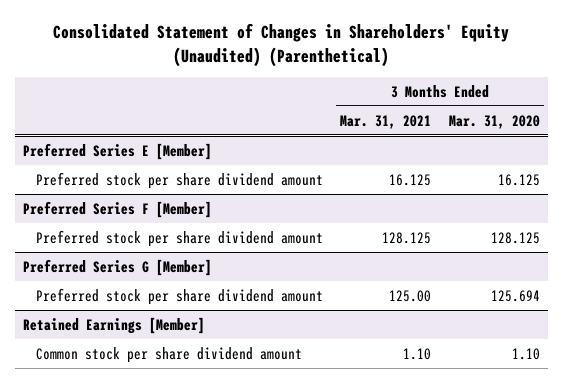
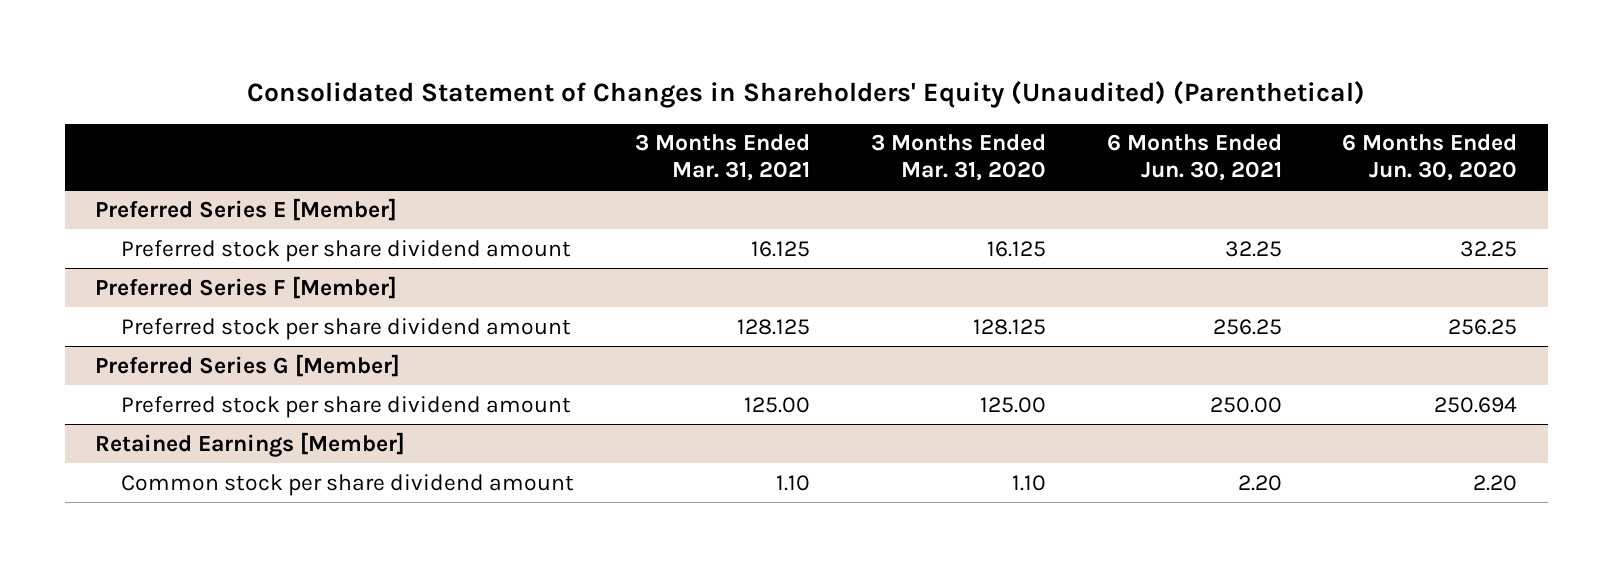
- | 3 Months Ended Mar. 31, 2021 | 3 Months Ended Mar. 31, 2020
+ | 3 Months Ended Mar. 31, 2021 | 3 Months Ended Mar. 31, 2020 | 6 Months Ended Jun. 30, 2021 | 6 Months Ended Jun. 30, 2020
@ Preferred Series G [Member]
- Preferred stock per share dividend amount | 125.00 | 125.694
+ Preferred stock per share dividend amount | 125.00 | 125.00 | 250.00 | 250.694

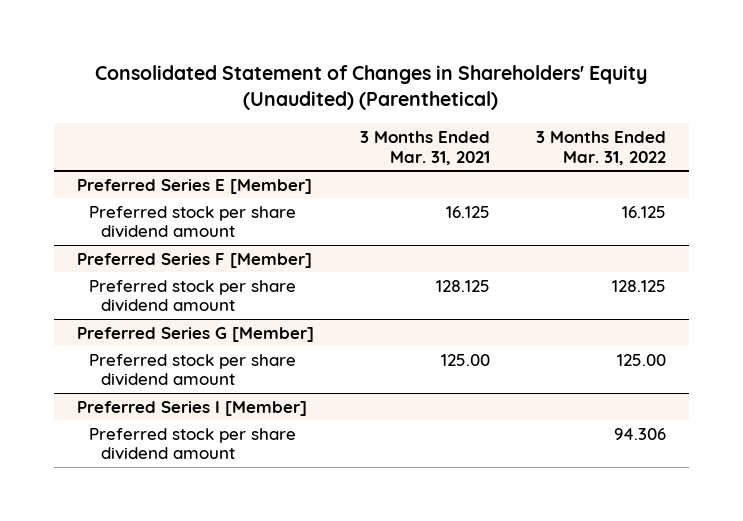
- | 3 Months Ended Mar. 31, 2021 | 3 Months Ended Mar. 31, 2020 | 6 Months Ended Jun. 30, 2021 | 6 Months Ended Jun. 30, 2020
+ | 3 Months Ended Mar. 31, 2021 | 3 Months Ended Mar. 31, 2022
- Retained Earnings [Member]
- Common stock per share dividend amount | 1.10 | 1.10 | 2.20 | 2.20
+ Preferred Series I [Member]
+ Preferred stock per share dividend amount | | 94.306

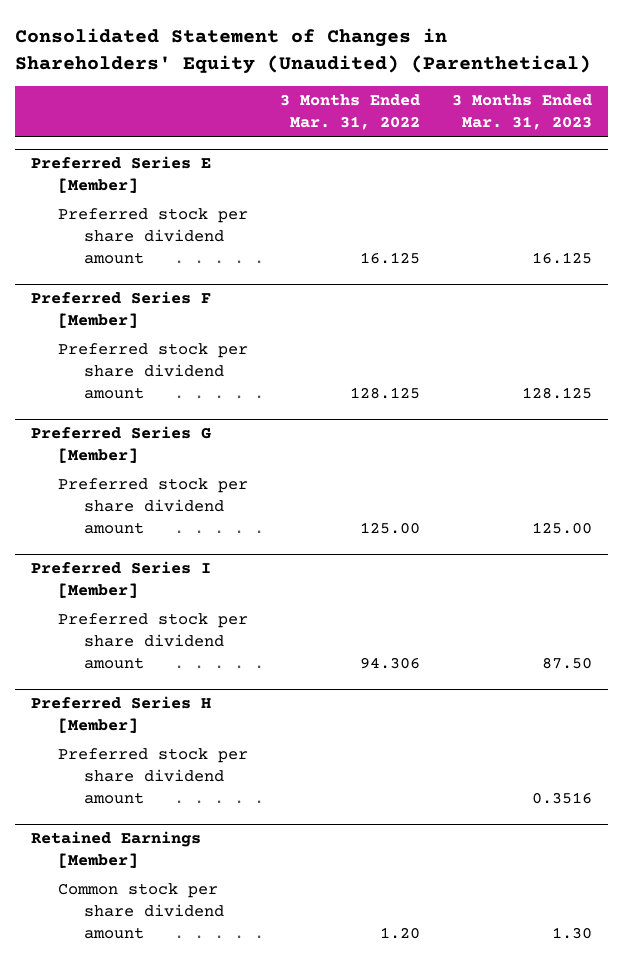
- | 3 Months Ended Mar. 31, 2021 | 3 Months Ended Mar. 31, 2022
+ | 3 Months Ended Mar. 31, 2022 | 3 Months Ended Mar. 31, 2023
+ Preferred Series H [Member]
+ Preferred stock per share dividend amount | | 0.3516
+ Retained Earnings [Member]
+ Common stock per share dividend amount | 1.20 | 1.30

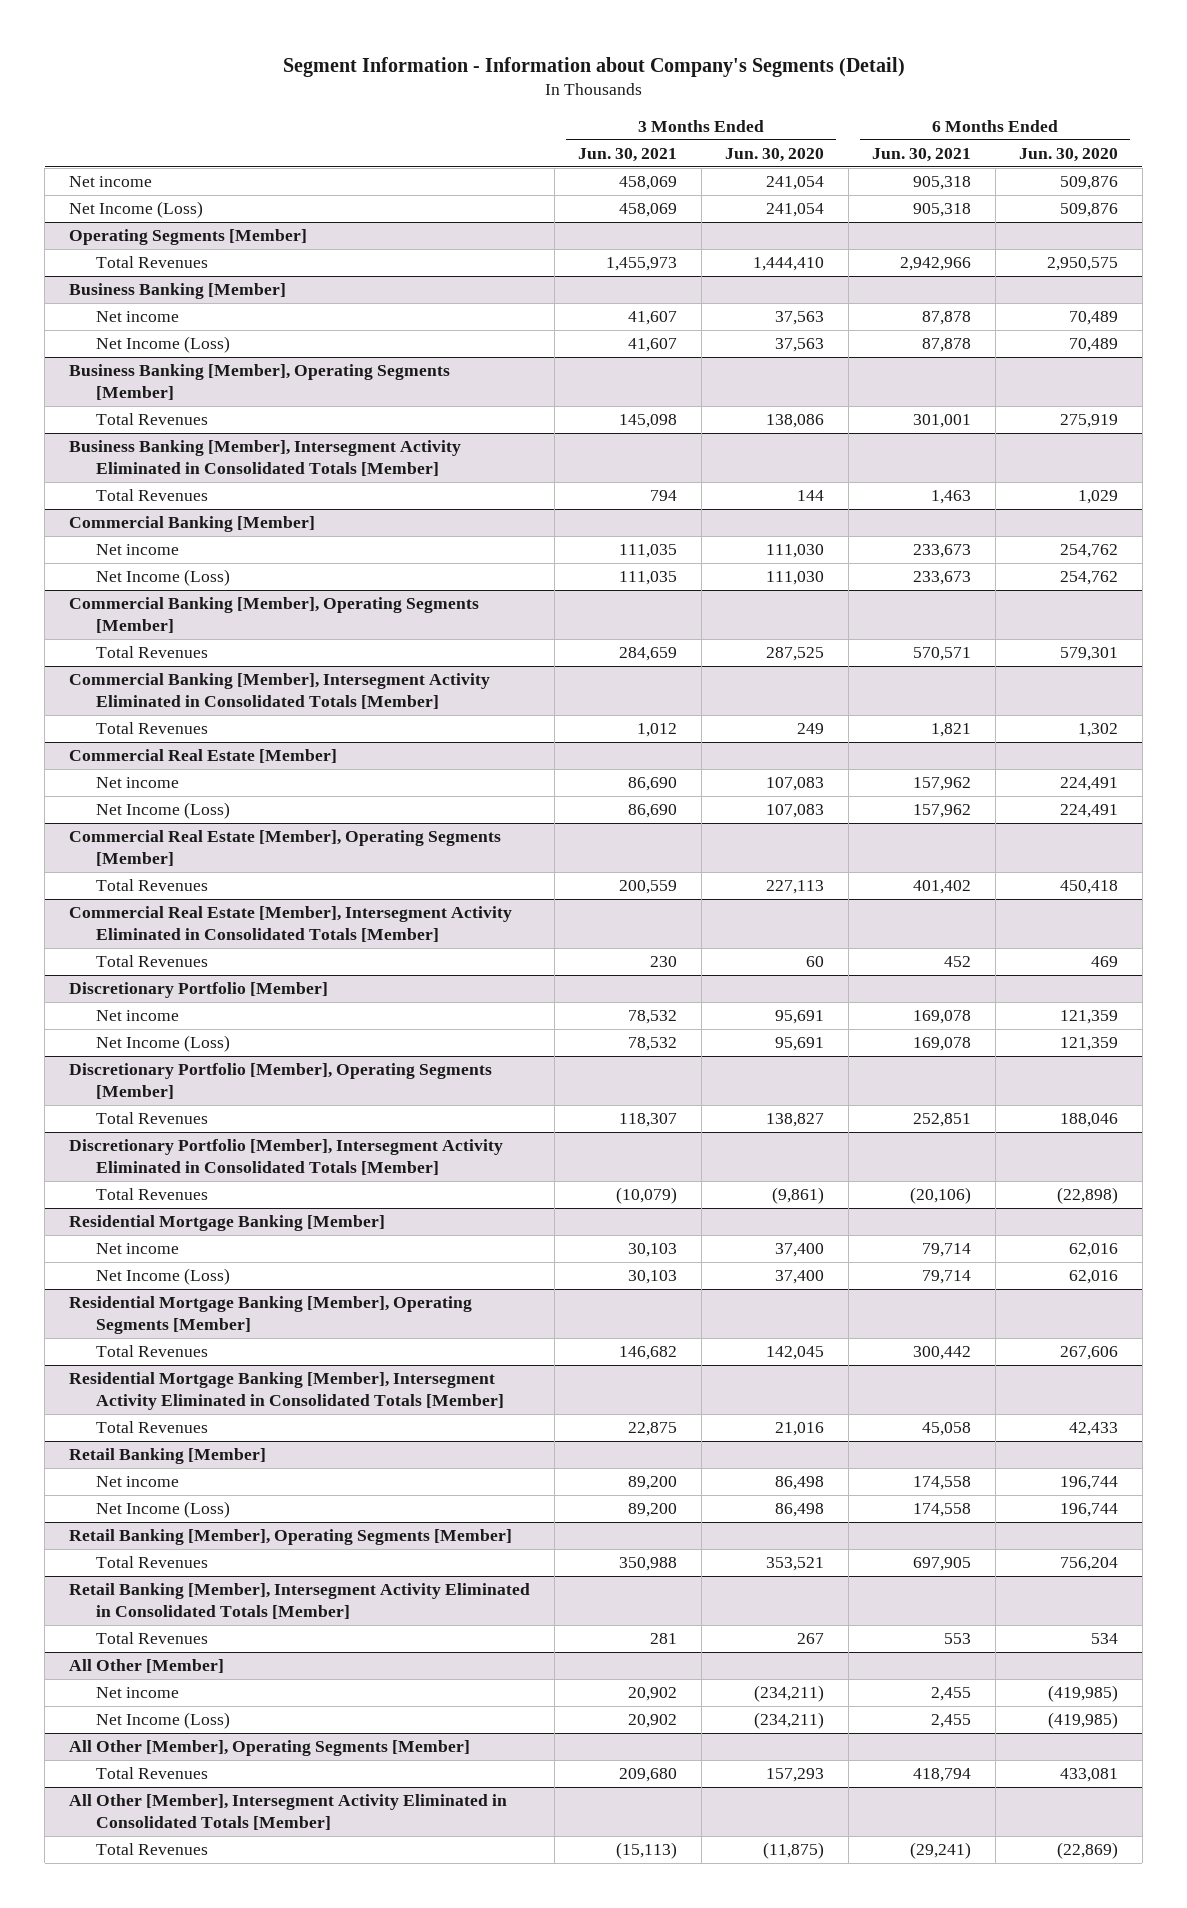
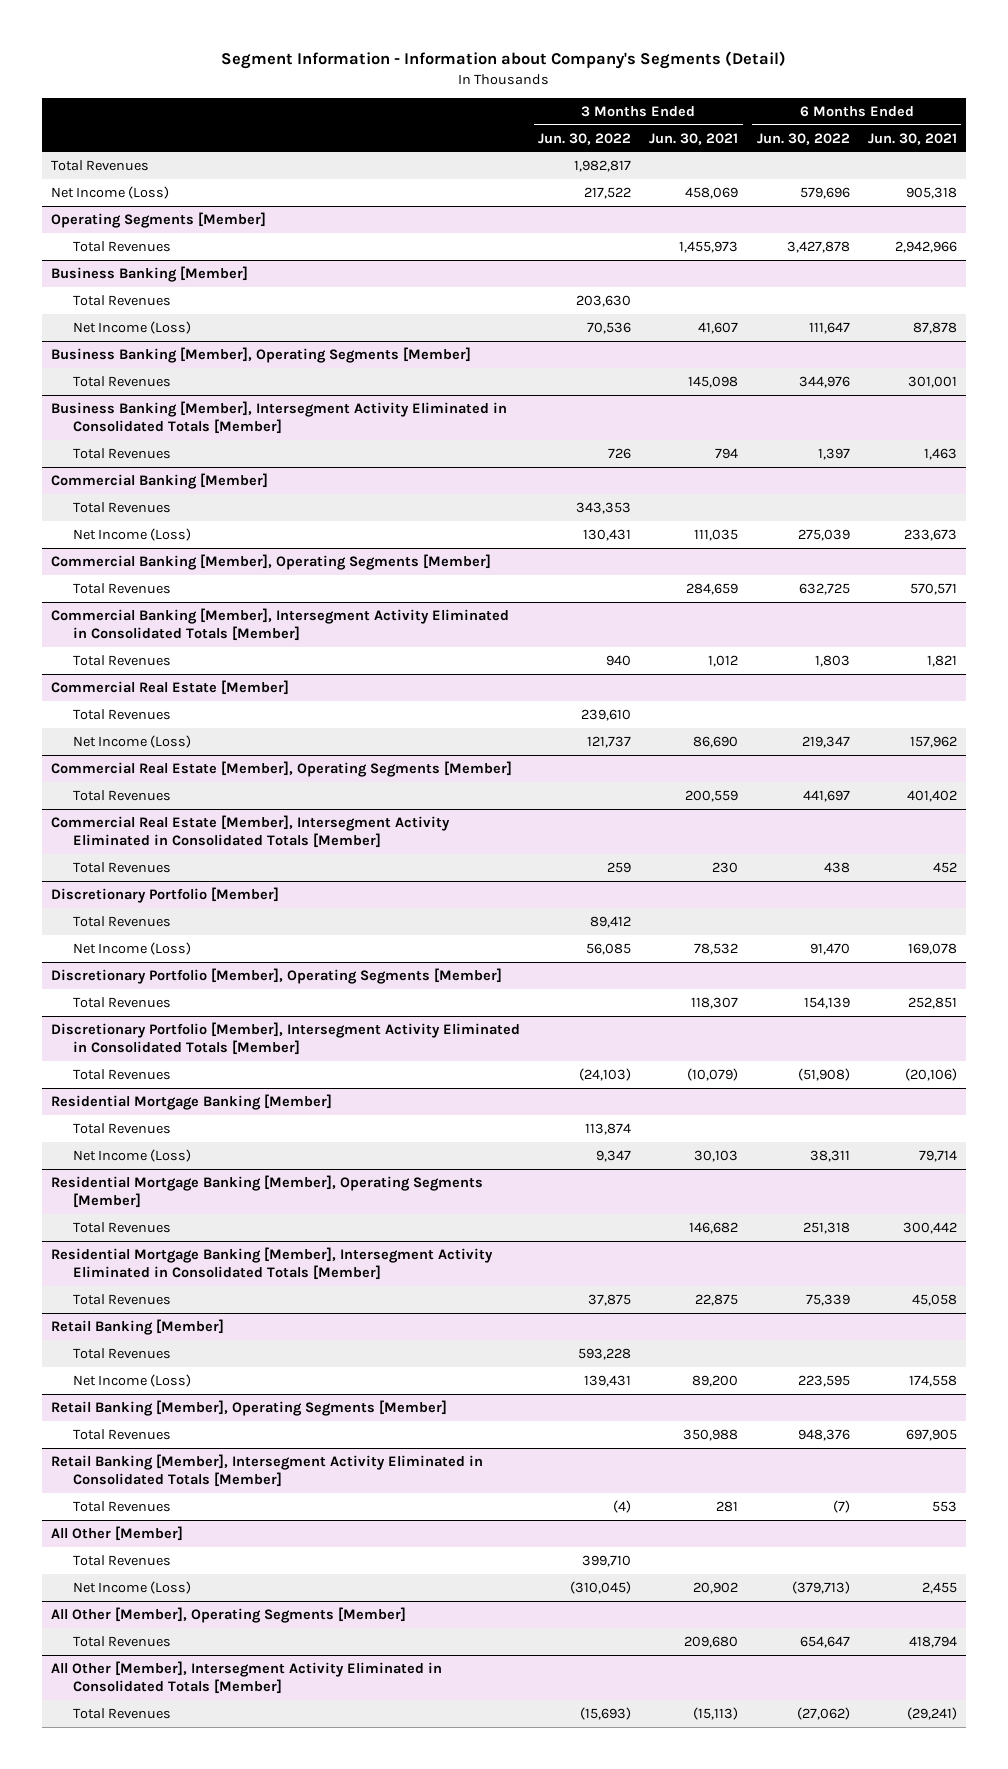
- | 3 Months Ended Jun. 30, 2021 | 3 Months Ended Jun. 30, 2020 | 6 Months Ended Jun. 30, 2021 | 6 Months Ended Jun. 30, 2020
+ | 3 Months Ended Jun. 30, 2022 | 3 Months Ended Jun. 30, 2021 | 6 Months Ended Jun. 30, 2022 | 6 Months Ended Jun. 30, 2021
- Net income | 458,069 | 241,054 | 905,318 | 509,876
+ Total Revenues | 1,982,817 | | |
@ Business Banking [Member]
- Net income | 41,607 | 37,563 | 87,878 | 70,489
+ Total Revenues | 203,630 | | |
@ Commercial Banking [Member]
- Net income | 111,035 | 111,030 | 233,673 | 254,762
+ Total Revenues | 343,353 | | |
@ Commercial Real Estate [Member]
- Net income | 86,690 | 107,083 | 157,962 | 224,491
+ Total Revenues | 239,610 | | |
@ Discretionary Portfolio [Member]
- Net income | 78,532 | 95,691 | 169,078 | 121,359
+ Total Revenues | 89,412 | | |
@ Residential Mortgage Banking [Member]
- Net income | 30,103 | 37,400 | 79,714 | 62,016
+ Total Revenues | 113,874 | | |
@ Retail Banking [Member]
- Net income | 89,200 | 86,498 | 174,558 | 196,744
+ Total Revenues | 593,228 | | |
@ All Other [Member]
- Net income | 20,902 | (234,211) | 2,455 | (419,985)
+ Total Revenues | 399,710 | | |

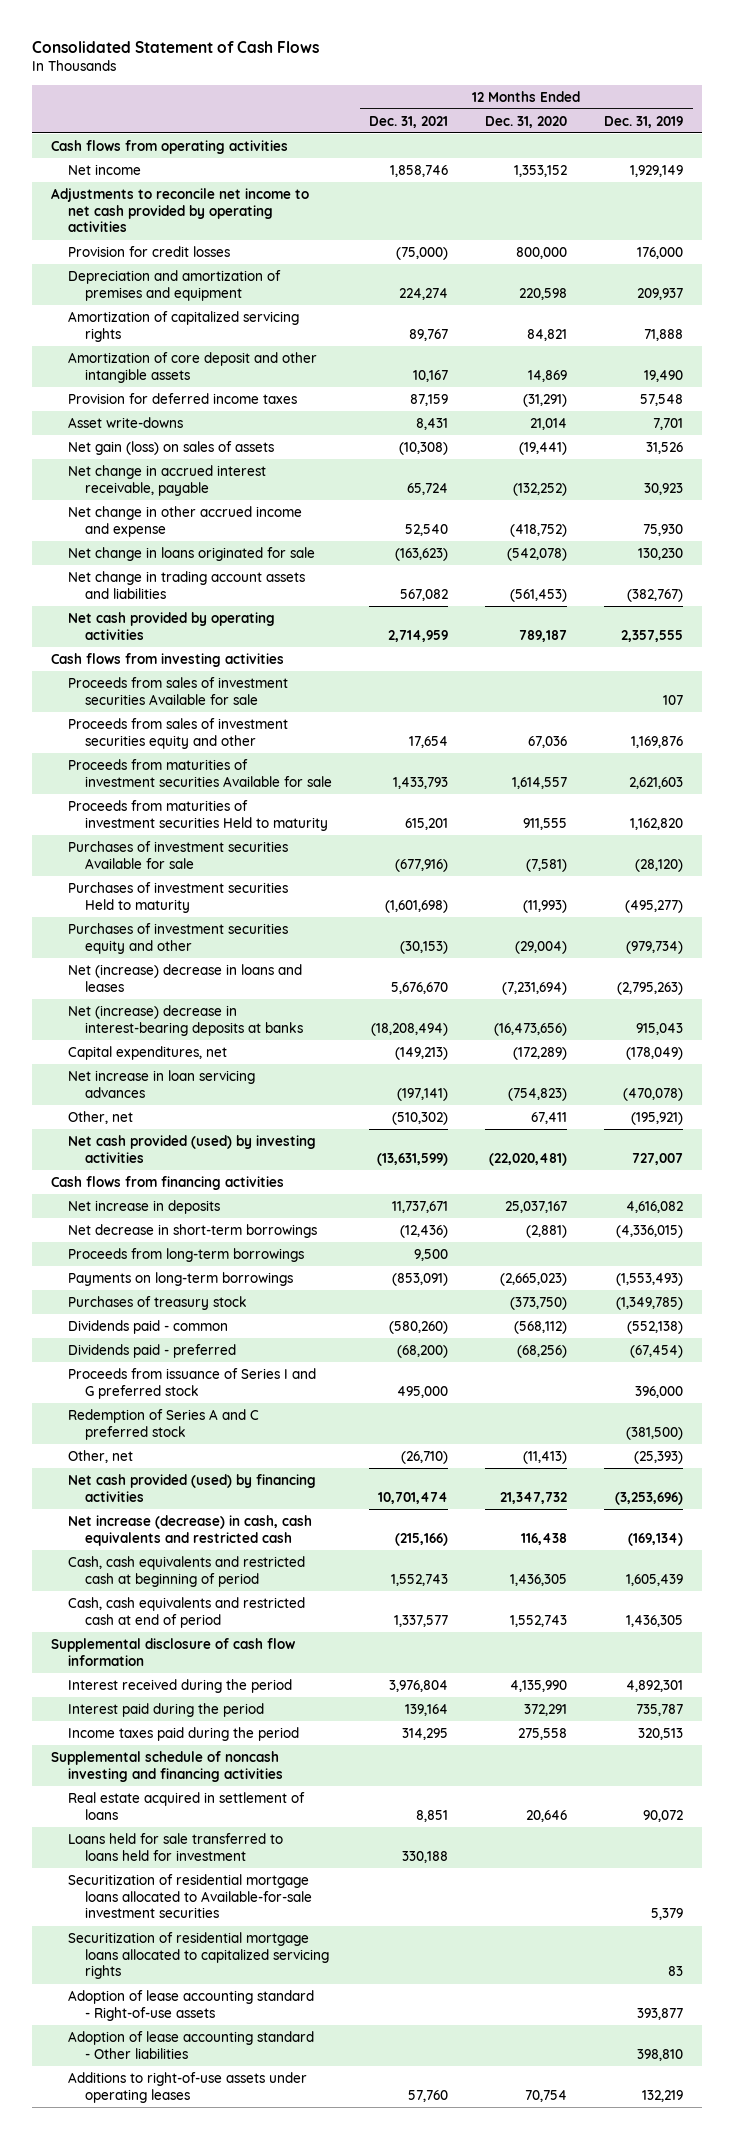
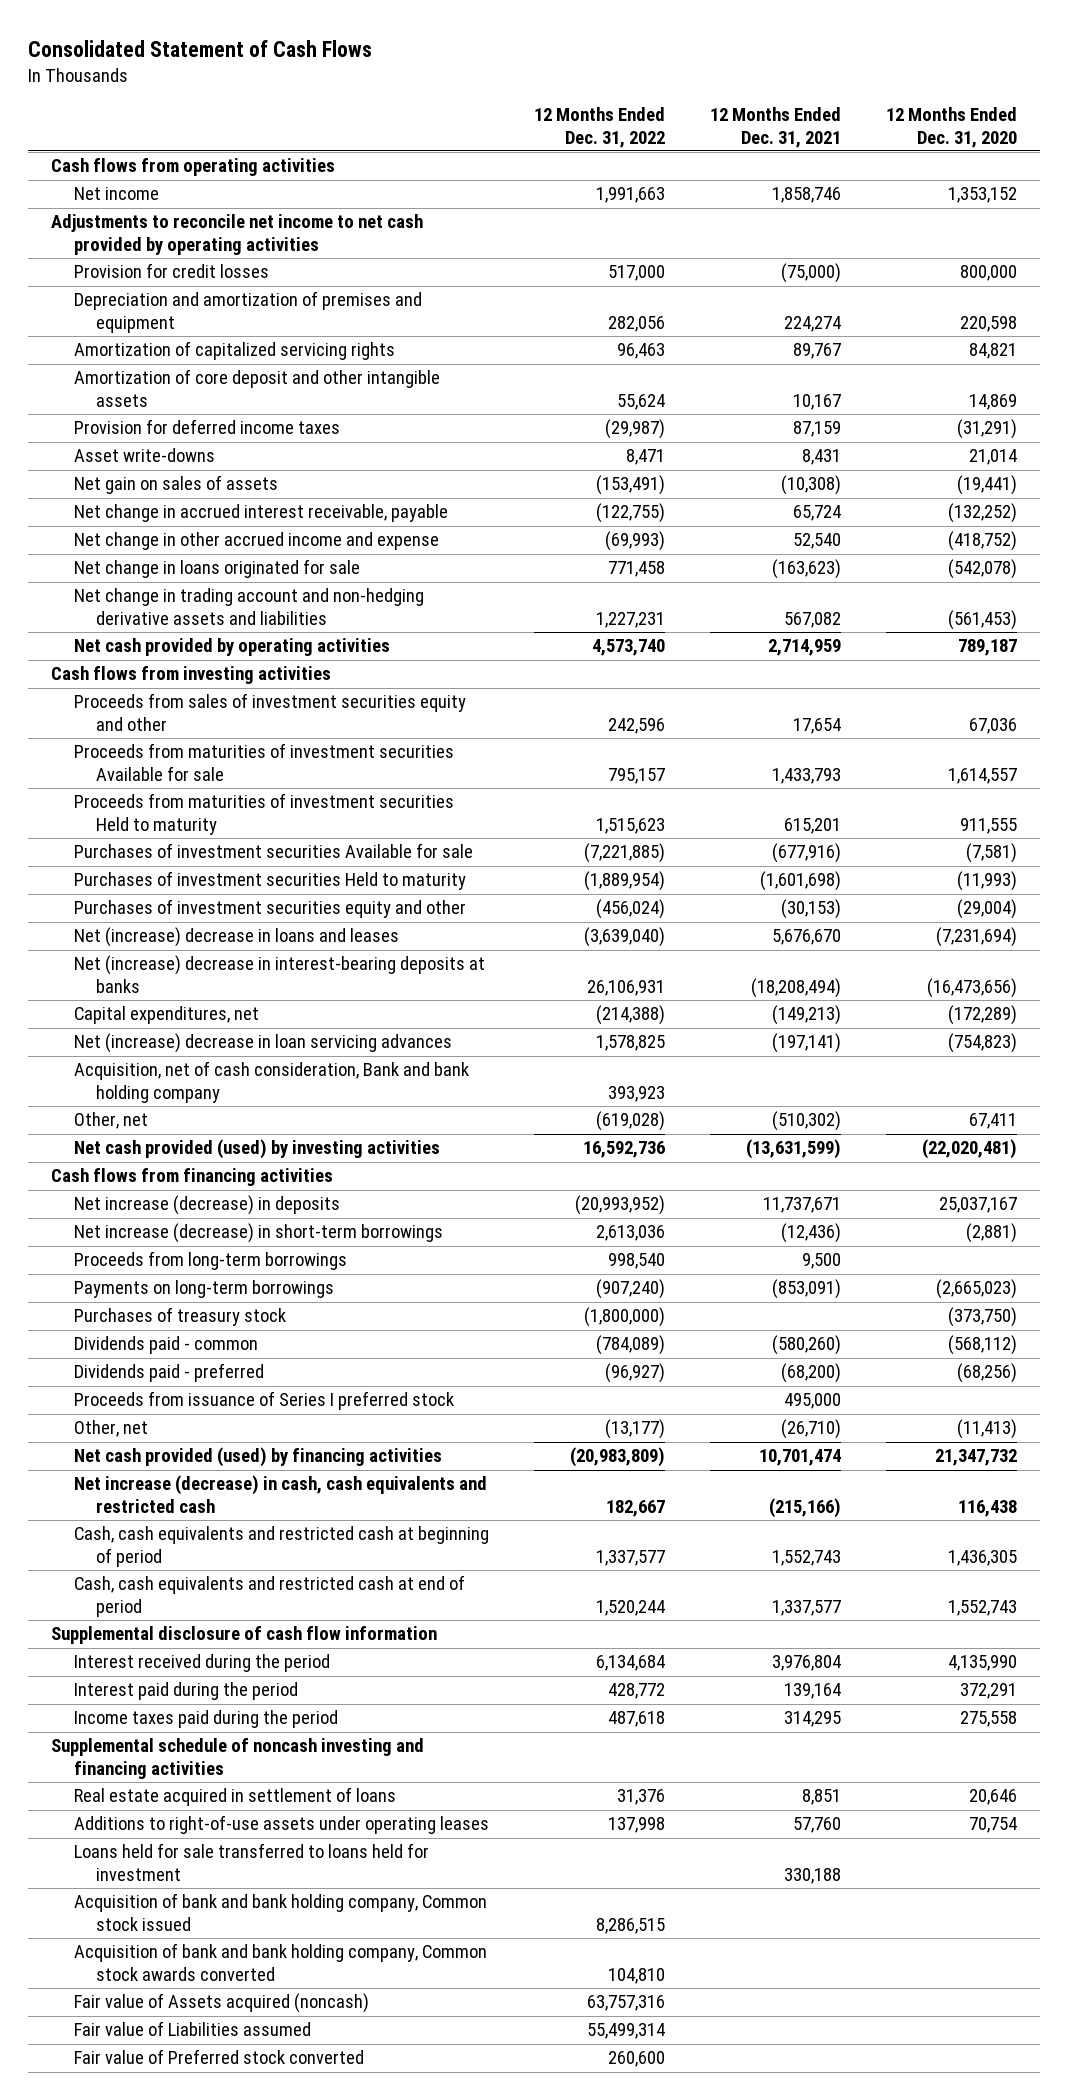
- | 12 Months Ended Dec. 31, 2021 | 12 Months Ended Dec. 31, 2020 | 12 Months Ended Dec. 31, 2019
+ | 12 Months Ended Dec. 31, 2022 | 12 Months Ended Dec. 31, 2021 | 12 Months Ended Dec. 31, 2020
- Net gain (loss) on sales of assets | (10,308) | (19,441) | 31,526
+ Net gain on sales of assets | (153,491) | (10,308) | (19,441)
- Net change in trading account assets and liabilities | 567,082 | (561,453) | (382,767)
+ Net change in trading account and non-hedging derivative assets and liabilities | 1,227,231 | 567,082 | (561,453)
- Proceeds from sales of investment securities Available for sale | | | 107
- Net increase in loan servicing advances | (197,141) | (754,823) | (470,078)
+ Net (increase) decrease in loan servicing advances | 1,578,825 | (197,141) | (754,823)
+ Acquisition, net of cash consideration, Bank and bank holding company | 393,923 | |
- Net increase in deposits | 11,737,671 | 25,037,167 | 4,616,082
- Net decrease in short-term borrowings | (12,436) | (2,881) | (4,336,015)
+ Net increase (decrease) in deposits | (20,993,952) | 11,737,671 | 25,037,167
+ Net increase (decrease) in short-term borrowings | 2,613,036 | (12,436) | (2,881)
- Proceeds from issuance of Series I and G preferred stock | 495,000 | | 396,000
- Redemption of Series A and C preferred stock | | | (381,500)
+ Proceeds from issuance of Series I preferred stock | | 495,000 |
- Securitization of residential mortgage loans allocated to Available-for-sale investment securities | | | 5,379
- Securitization of residential mortgage loans allocated to capitalized servicing rights | | | 83
- Adoption of lease accounting standard - Right-of-use assets | | | 393,877
- Adoption of lease accounting standard - Other liabilities | | | 398,810
moved down: Loans held for sale transferred to loans held for investment | | 330,188 |
+ Acquisition of bank and bank holding company, Common stock issued | 8,286,515 | |
+ Acquisition of bank and bank holding company, Common stock awards converted | 104,810 | |
+ Fair value of Assets acquired (noncash) | 63,757,316 | |
+ Fair value of Liabilities assumed | 55,499,314 | |
+ Fair value of Preferred stock converted | 260,600 | |

